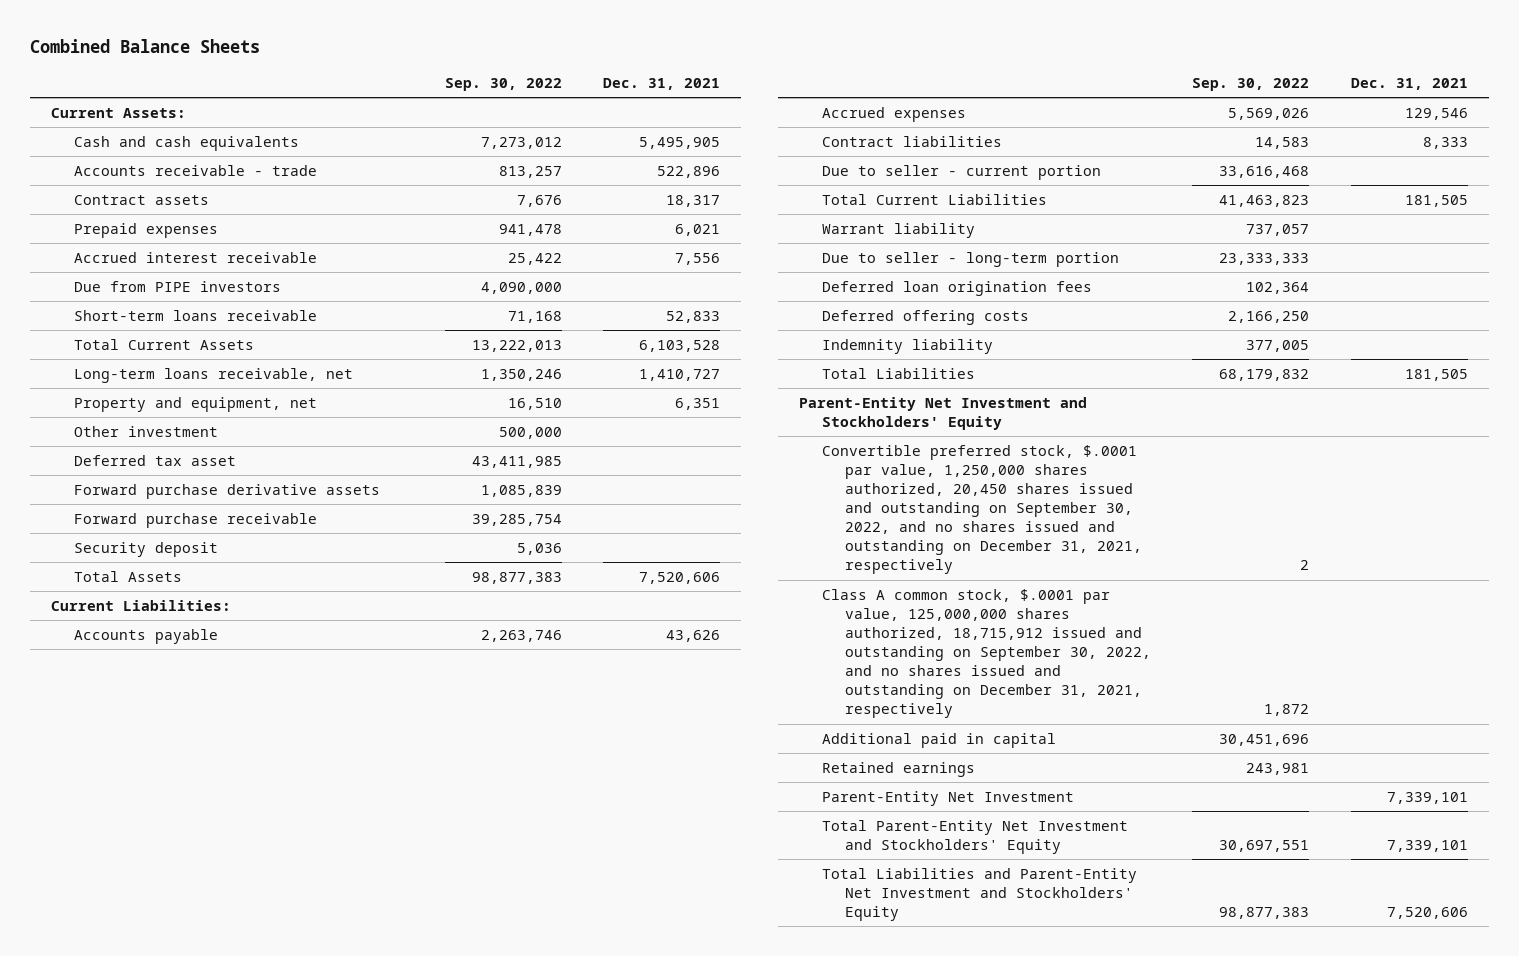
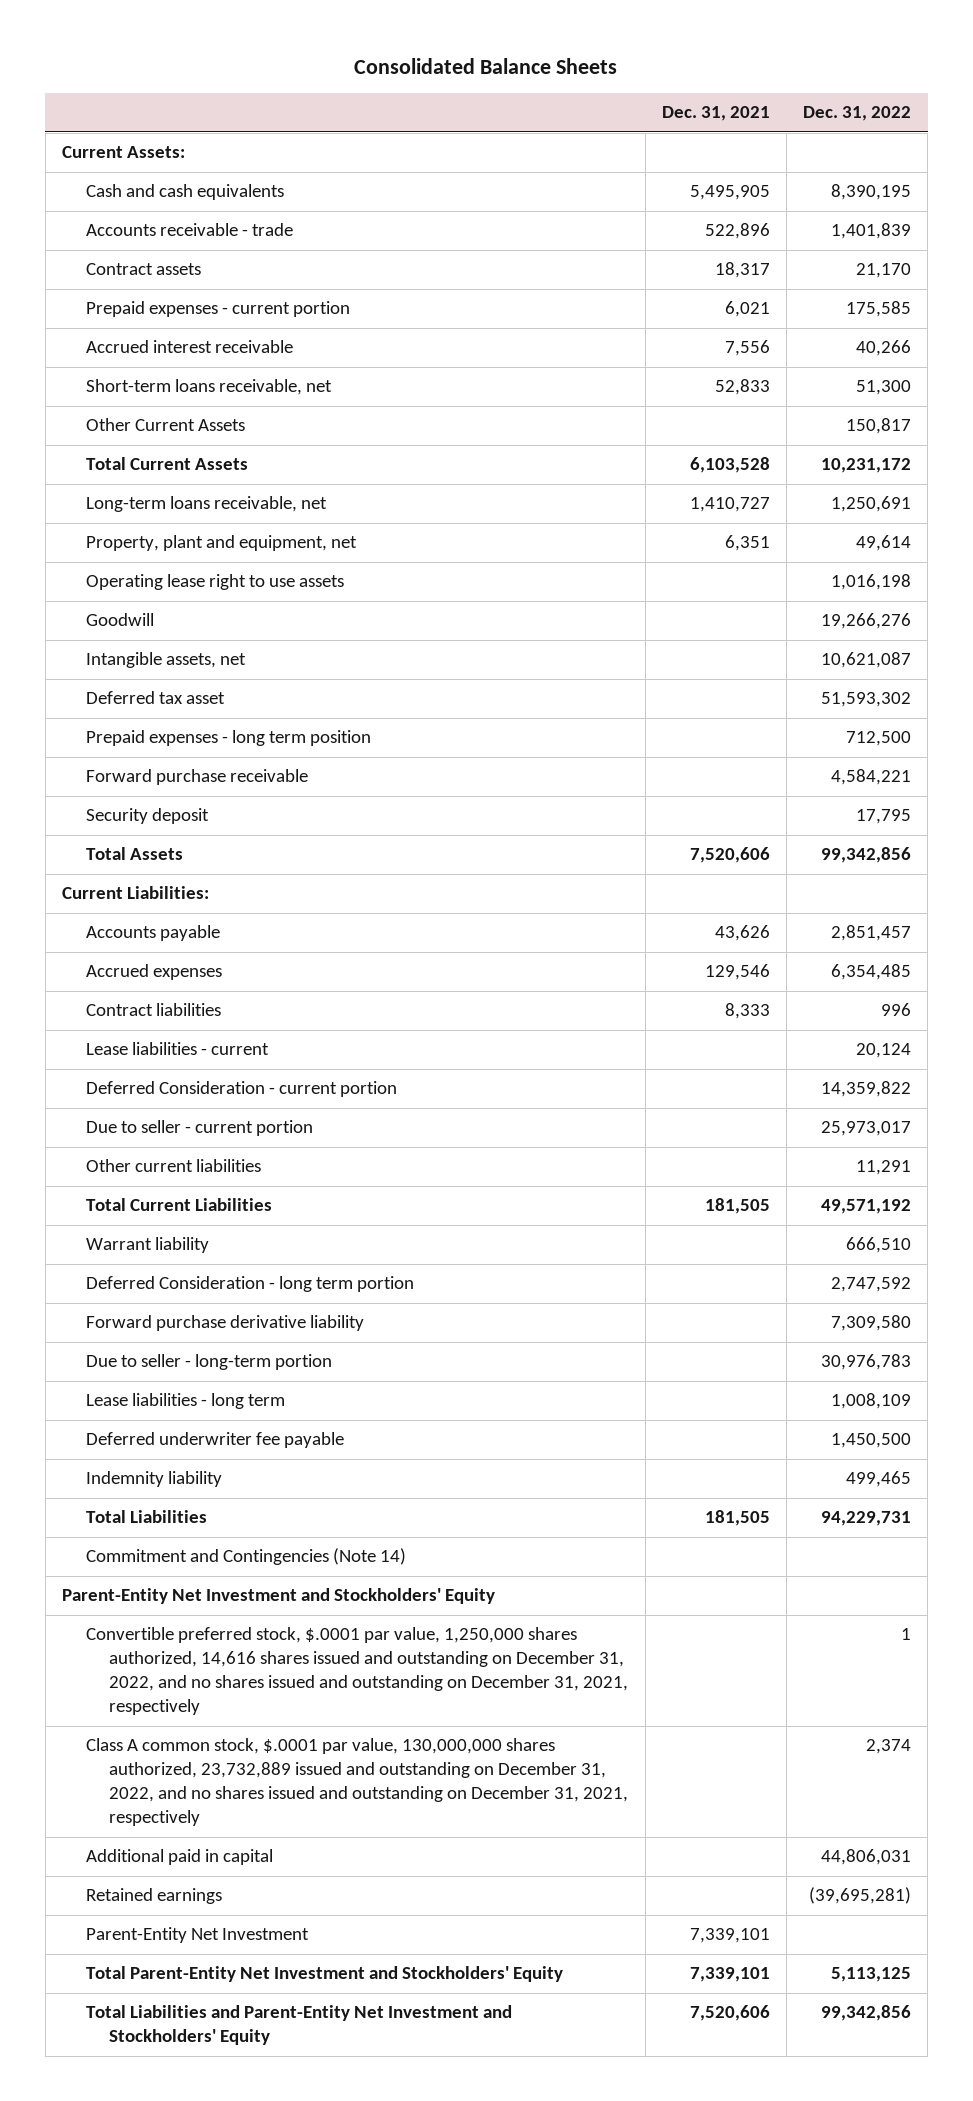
- Combined Balance Sheets
+ Consolidated Balance Sheets
- | Sep. 30, 2022 | Dec. 31, 2021
+ | Dec. 31, 2021 | Dec. 31, 2022
- Prepaid expenses | 941,478 | 6,021
+ Prepaid expenses - current portion | 6,021 | 175,585
- Due from PIPE investors | 4,090,000 |
- Short-term loans receivable | 71,168 | 52,833
+ Short-term loans receivable, net | 52,833 | 51,300
+ Other Current Assets | | 150,817
- Property and equipment, net | 16,510 | 6,351
- Other investment | 500,000 |
+ Property, plant and equipment, net | 6,351 | 49,614
+ Operating lease right to use assets | | 1,016,198
+ Goodwill | | 19,266,276
+ Intangible assets, net | | 10,621,087
- Forward purchase derivative assets | 1,085,839 |
+ Prepaid expenses - long term position | | 712,500
+ Lease liabilities - current | | 20,124
+ Deferred Consideration - current portion | | 14,359,822
+ Other current liabilities | | 11,291
+ Deferred Consideration - long term portion | | 2,747,592
+ Forward purchase derivative liability | | 7,309,580
- Deferred loan origination fees | 102,364 |
- Deferred offering costs | 2,166,250 |
+ Lease liabilities - long term | | 1,008,109
+ Deferred underwriter fee payable | | 1,450,500
+ Commitment and Contingencies (Note 14)
- Convertible preferred stock, $.0001 par value, 1,250,000 shares authorized, 20,450 shares issued and outstanding on September 30, 2022, and no shares issued and outstanding on December 31, 2021, respectively | 2 |
- Class A common stock, $.0001 par value, 125,000,000 shares authorized, 18,715,912 issued and outstanding on September 30, 2022, and no shares issued and outstanding on December 31, 2021, respectively | 1,872 |
+ Convertible preferred stock, $.0001 par value, 1,250,000 shares authorized, 14,616 shares issued and outstanding on December 31, 2022, and no shares issued and outstanding on December 31, 2021, respectively | | 1
+ Class A common stock, $.0001 par value, 130,000,000 shares authorized, 23,732,889 issued and outstanding on December 31, 2022, and no shares issued and outstanding on December 31, 2021, respectively | | 2,374

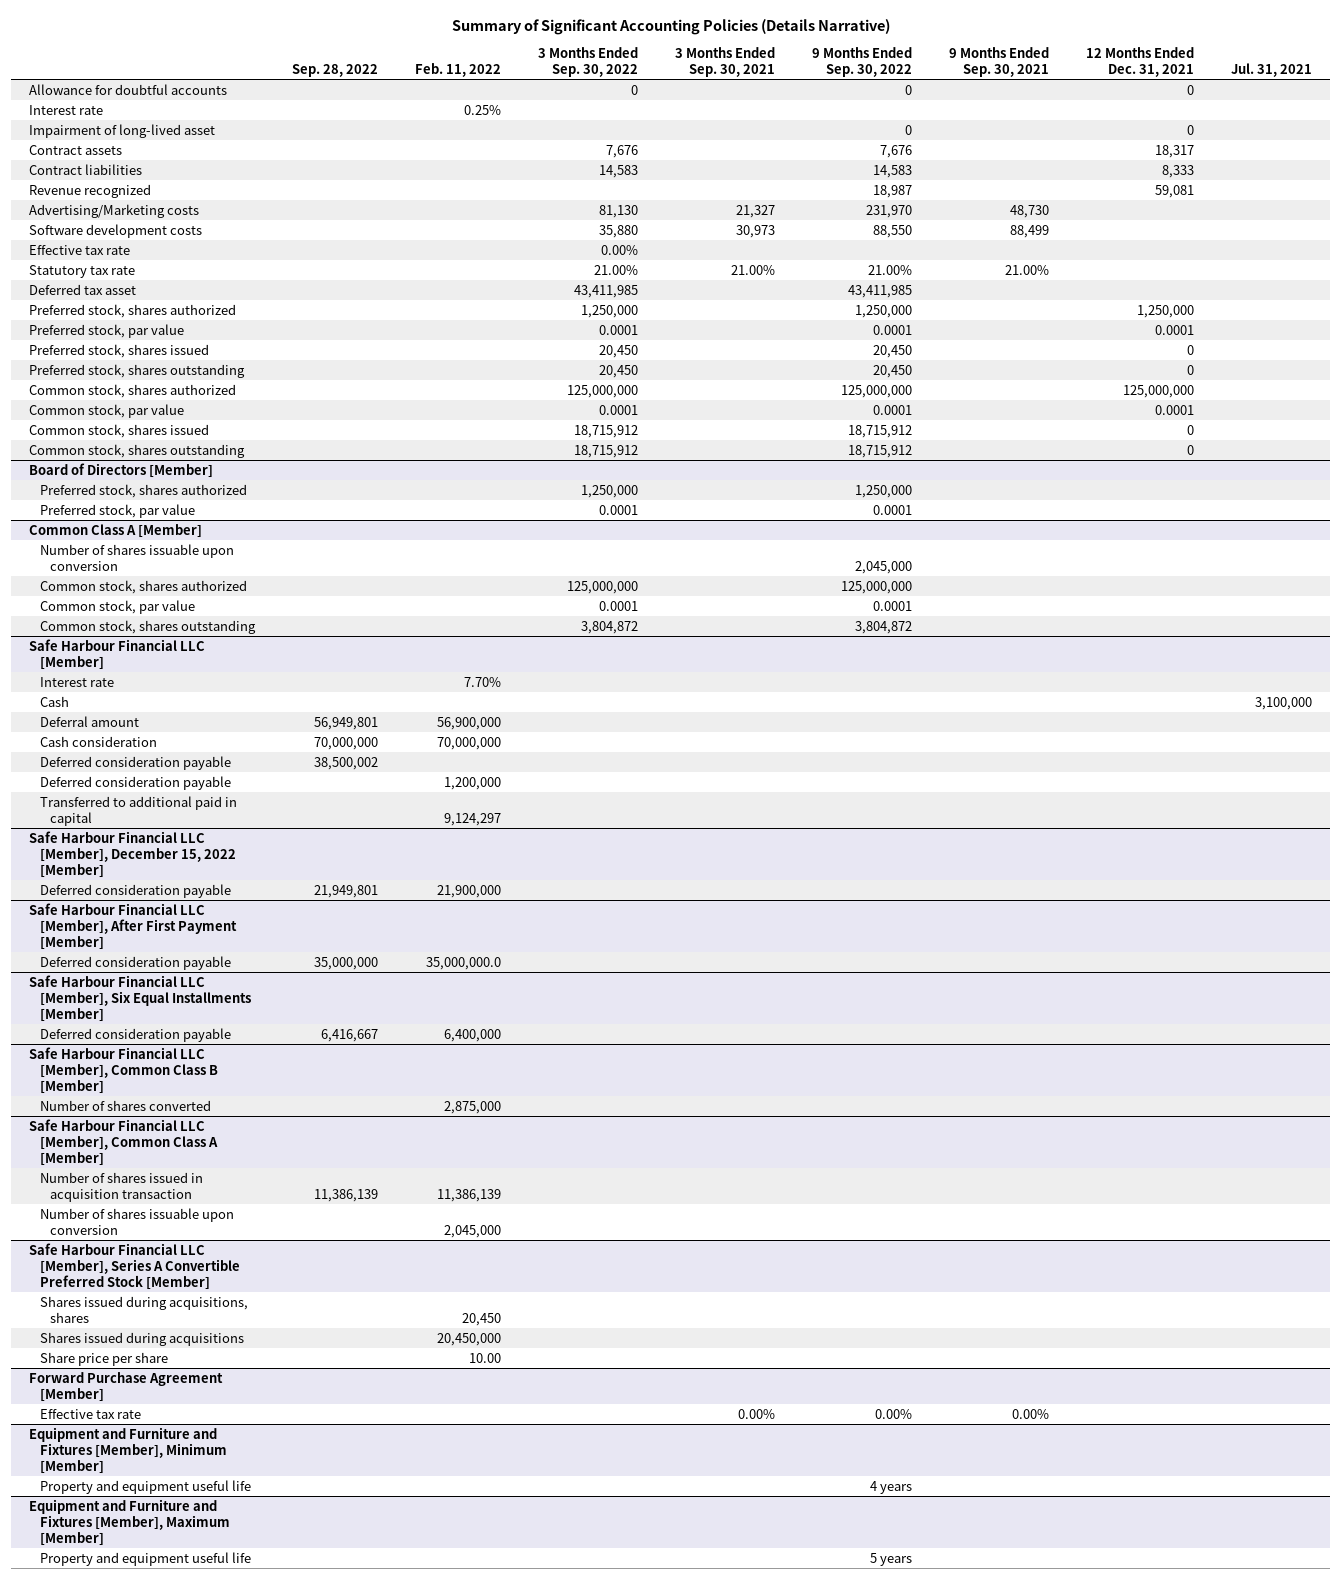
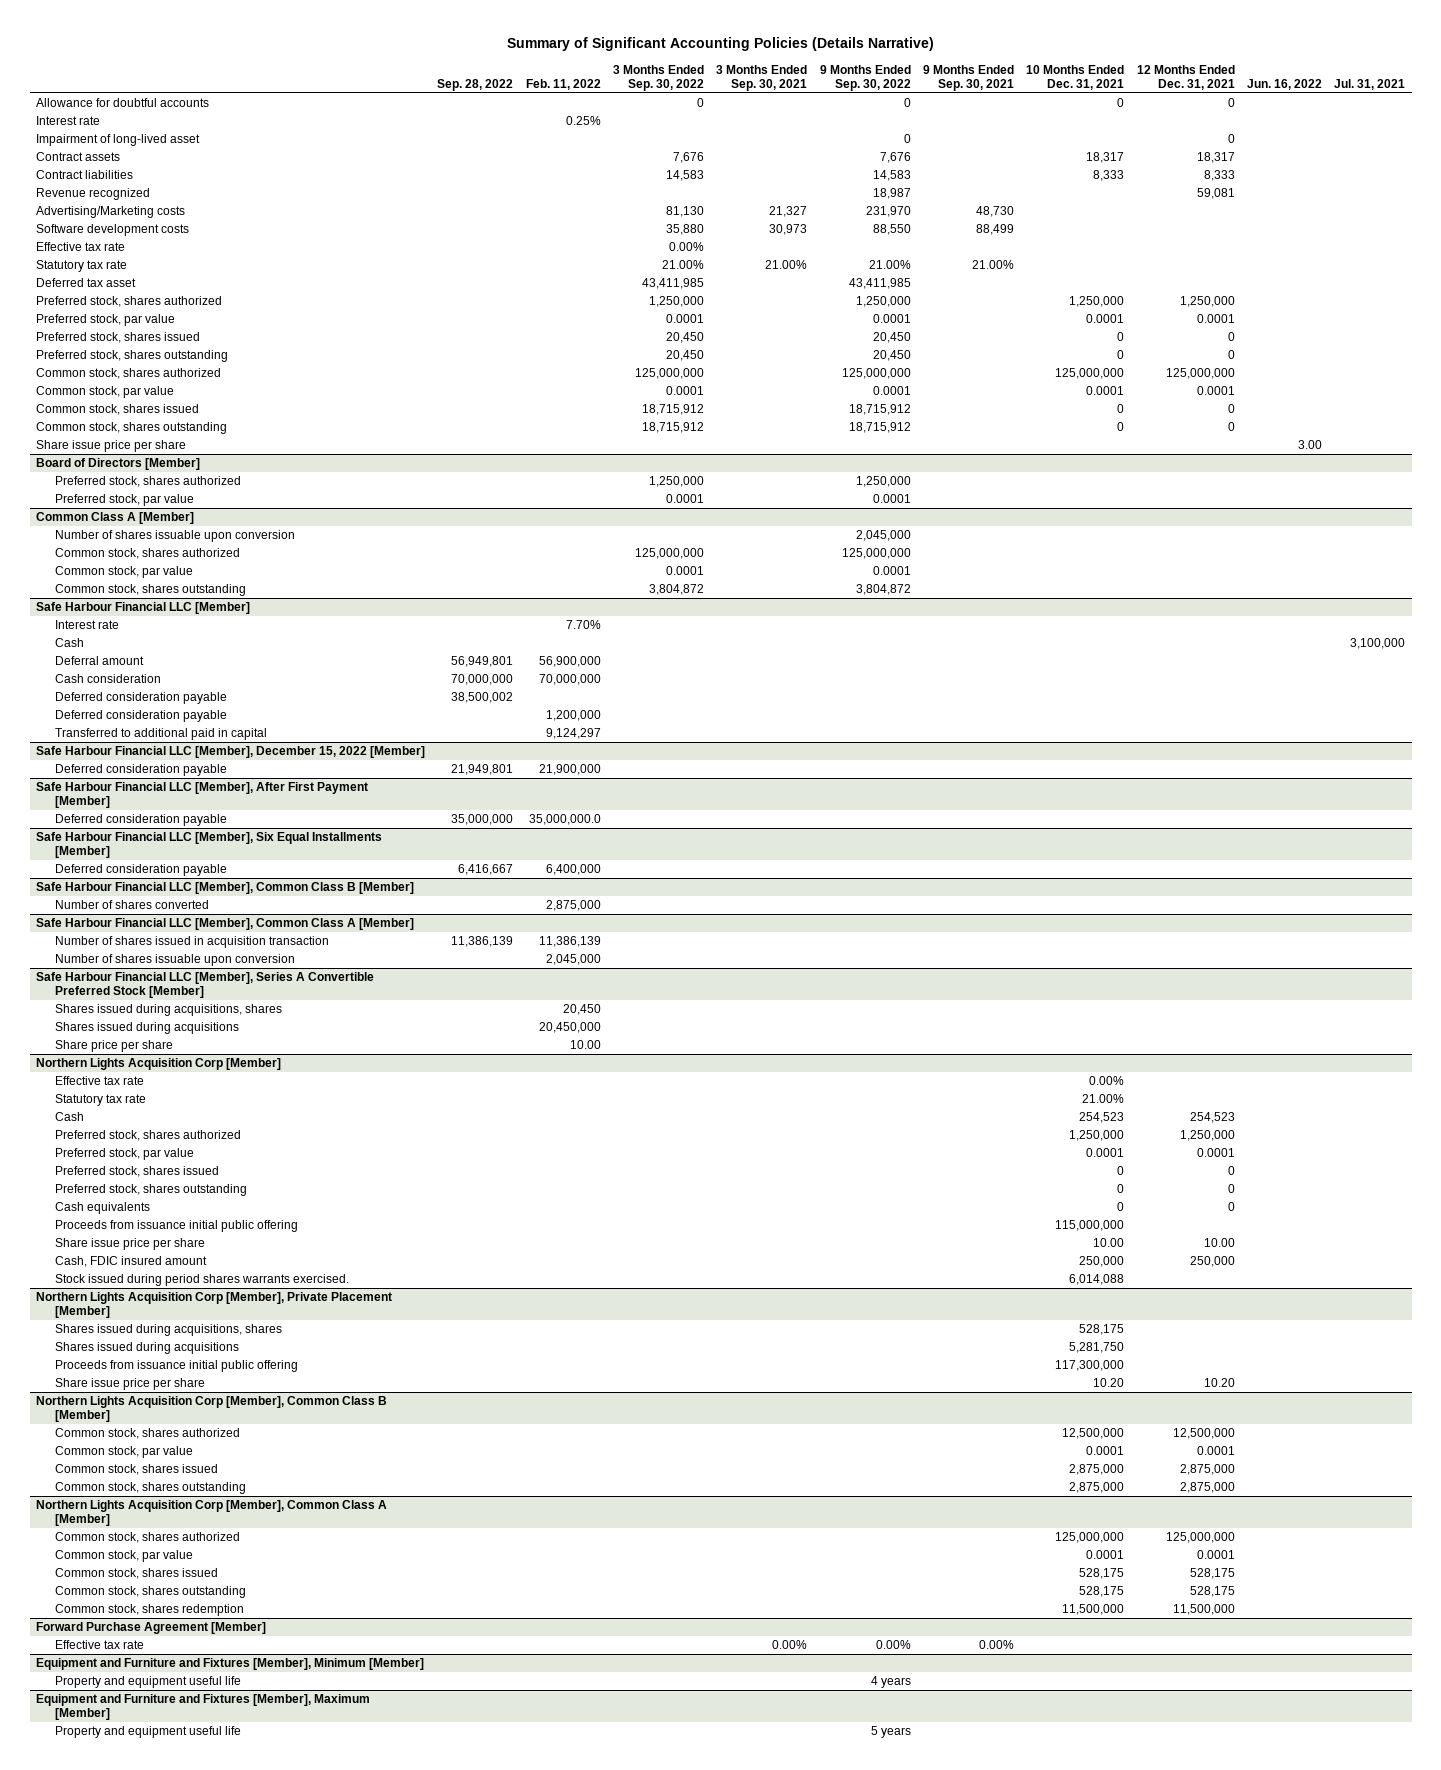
- | Sep. 28, 2022 | Feb. 11, 2022 | 3 Months Ended Sep. 30, 2022 | 3 Months Ended Sep. 30, 2021 | 9 Months Ended Sep. 30, 2022 | 9 Months Ended Sep. 30, 2021 | 12 Months Ended Dec. 31, 2021 | Jul. 31, 2021
+ | Sep. 28, 2022 | Feb. 11, 2022 | 3 Months Ended Sep. 30, 2022 | 3 Months Ended Sep. 30, 2021 | 9 Months Ended Sep. 30, 2022 | 9 Months Ended Sep. 30, 2021 | 10 Months Ended Dec. 31, 2021 | 12 Months Ended Dec. 31, 2021 | Jun. 16, 2022 | Jul. 31, 2021
+ Share issue price per share | | | | | | | | | 3.00 |
+ Northern Lights Acquisition Corp [Member]
+ Effective tax rate | | | | | | | 0.00% | | |
+ Statutory tax rate | | | | | | | 21.00% | | |
+ Cash | | | | | | | 254,523 | 254,523 | |
+ Preferred stock, shares authorized | | | | | | | 1,250,000 | 1,250,000 | |
+ Preferred stock, par value | | | | | | | 0.0001 | 0.0001 | |
+ Preferred stock, shares issued | | | | | | | 0 | 0 | |
+ Preferred stock, shares outstanding | | | | | | | 0 | 0 | |
+ Cash equivalents | | | | | | | 0 | 0 | |
+ Proceeds from issuance initial public offering | | | | | | | 115,000,000 | | |
+ Share issue price per share | | | | | | | 10.00 | 10.00 | |
+ Cash, FDIC insured amount | | | | | | | 250,000 | 250,000 | |
+ Stock issued during period shares warrants exercised. | | | | | | | 6,014,088 | | |
+ Northern Lights Acquisition Corp [Member], Private Placement [Member]
+ Shares issued during acquisitions, shares | | | | | | | 528,175 | | |
+ Shares issued during acquisitions | | | | | | | 5,281,750 | | |
+ Proceeds from issuance initial public offering | | | | | | | 117,300,000 | | |
+ Share issue price per share | | | | | | | 10.20 | 10.20 | |
+ Northern Lights Acquisition Corp [Member], Common Class B [Member]
+ Common stock, shares authorized | | | | | | | 12,500,000 | 12,500,000 | |
+ Common stock, par value | | | | | | | 0.0001 | 0.0001 | |
+ Common stock, shares issued | | | | | | | 2,875,000 | 2,875,000 | |
+ Common stock, shares outstanding | | | | | | | 2,875,000 | 2,875,000 | |
+ Northern Lights Acquisition Corp [Member], Common Class A [Member]
+ Common stock, shares authorized | | | | | | | 125,000,000 | 125,000,000 | |
+ Common stock, par value | | | | | | | 0.0001 | 0.0001 | |
+ Common stock, shares issued | | | | | | | 528,175 | 528,175 | |
+ Common stock, shares outstanding | | | | | | | 528,175 | 528,175 | |
+ Common stock, shares redemption | | | | | | | 11,500,000 | 11,500,000 | |

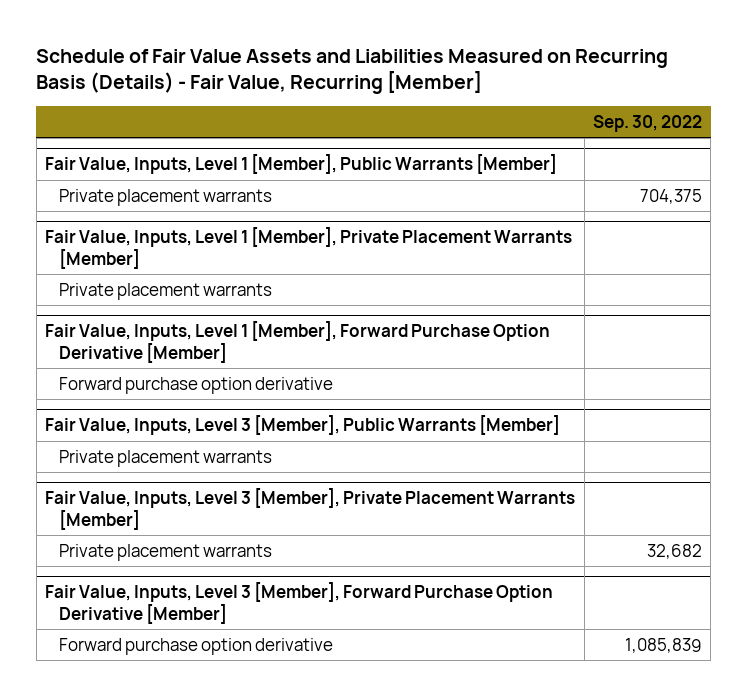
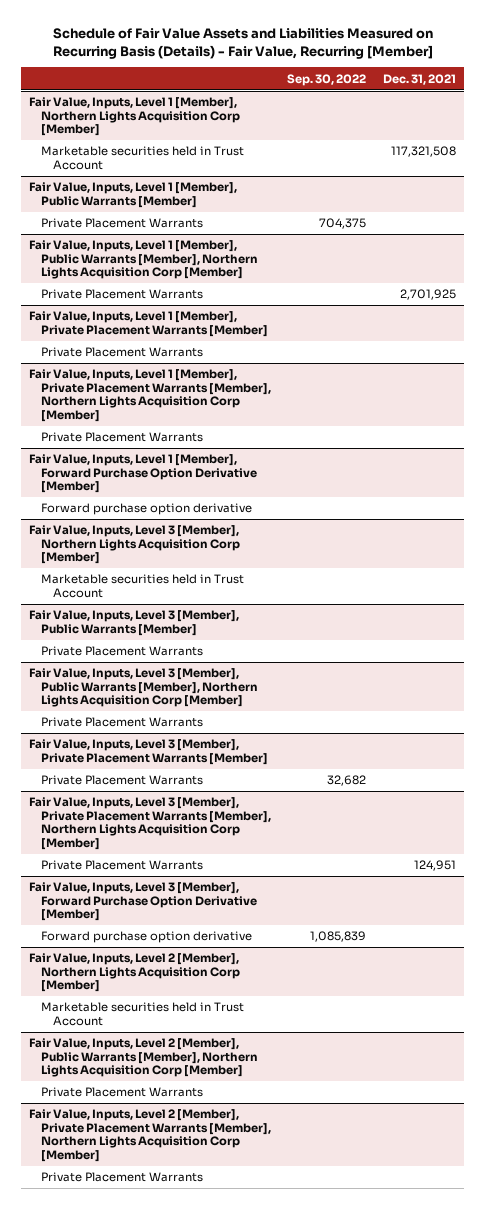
- | Sep. 30, 2022
+ | Sep. 30, 2022 | Dec. 31, 2021
+ Fair Value, Inputs, Level 1 [Member], Northern Lights Acquisition Corp [Member]
+ Marketable securities held in Trust Account | | 117,321,508
@ Fair Value, Inputs, Level 1 [Member], Public Warrants [Member]
- Private placement warrants | 704,375
+ Private Placement Warrants | 704,375 |
+ Fair Value, Inputs, Level 1 [Member], Public Warrants [Member], Northern Lights Acquisition Corp [Member]
+ Private Placement Warrants | | 2,701,925
@ Fair Value, Inputs, Level 1 [Member], Private Placement Warrants [Member]
- Private placement warrants
+ Private Placement Warrants
+ Fair Value, Inputs, Level 1 [Member], Private Placement Warrants [Member], Northern Lights Acquisition Corp [Member]
+ Private Placement Warrants
+ Fair Value, Inputs, Level 3 [Member], Northern Lights Acquisition Corp [Member]
+ Marketable securities held in Trust Account
@ Fair Value, Inputs, Level 3 [Member], Public Warrants [Member]
- Private placement warrants
+ Private Placement Warrants
+ Fair Value, Inputs, Level 3 [Member], Public Warrants [Member], Northern Lights Acquisition Corp [Member]
+ Private Placement Warrants
@ Fair Value, Inputs, Level 3 [Member], Private Placement Warrants [Member]
- Private placement warrants | 32,682
+ Private Placement Warrants | 32,682 |
+ Fair Value, Inputs, Level 3 [Member], Private Placement Warrants [Member], Northern Lights Acquisition Corp [Member]
+ Private Placement Warrants | | 124,951
+ Fair Value, Inputs, Level 2 [Member], Northern Lights Acquisition Corp [Member]
+ Marketable securities held in Trust Account
+ Fair Value, Inputs, Level 2 [Member], Public Warrants [Member], Northern Lights Acquisition Corp [Member]
+ Private Placement Warrants
+ Fair Value, Inputs, Level 2 [Member], Private Placement Warrants [Member], Northern Lights Acquisition Corp [Member]
+ Private Placement Warrants

